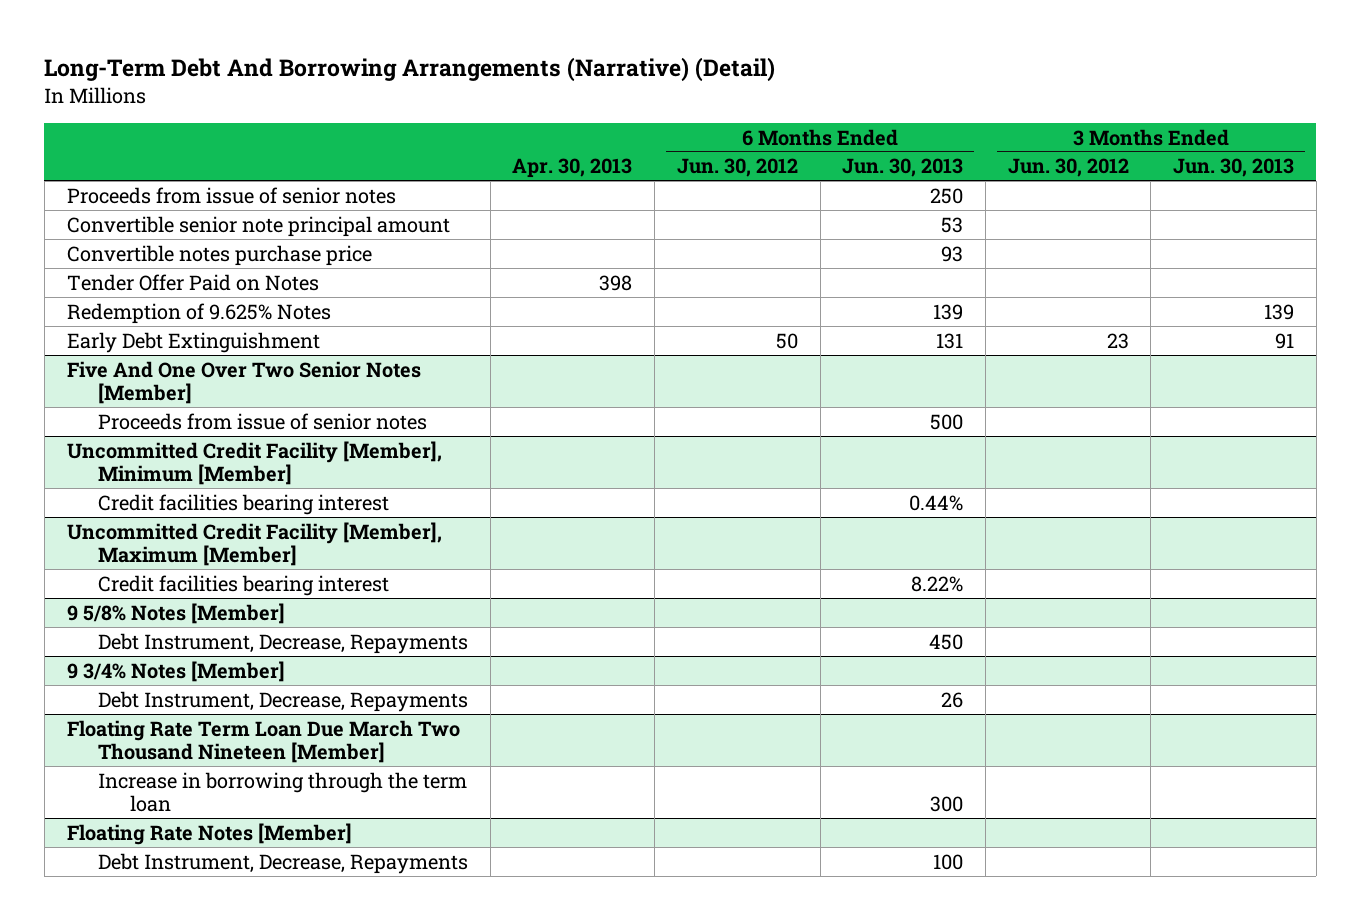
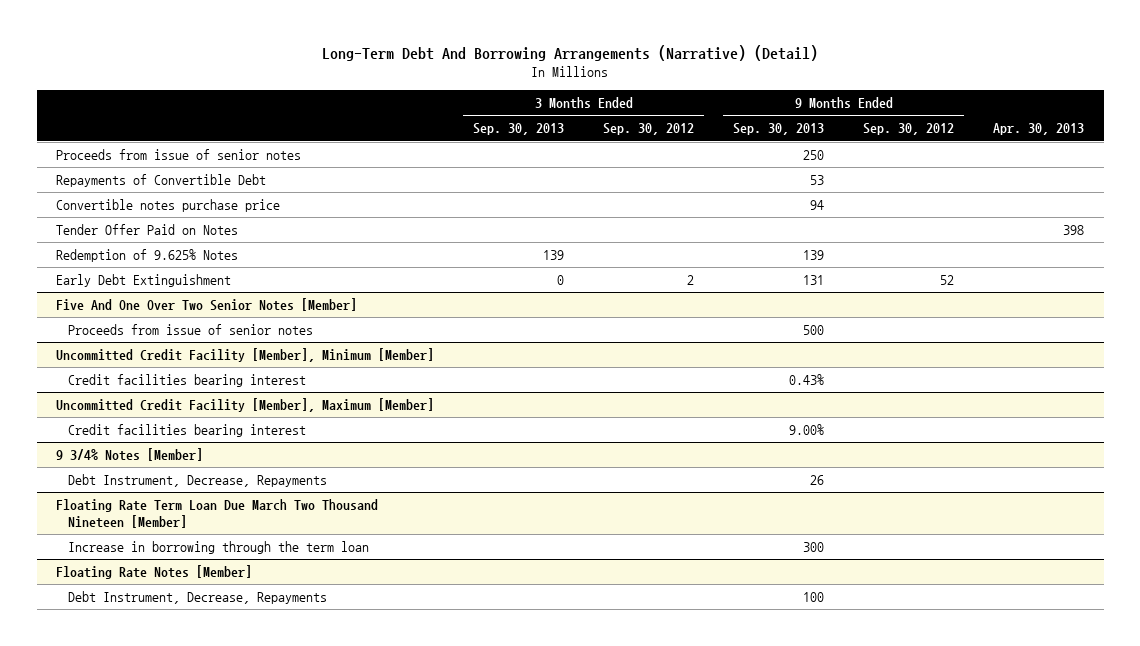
- | Apr. 30, 2013 | 6 Months Ended Jun. 30, 2012 | 6 Months Ended Jun. 30, 2013 | 3 Months Ended Jun. 30, 2012 | 3 Months Ended Jun. 30, 2013
+ | 3 Months Ended Sep. 30, 2013 | 3 Months Ended Sep. 30, 2012 | 9 Months Ended Sep. 30, 2013 | 9 Months Ended Sep. 30, 2012 | Apr. 30, 2013
- Convertible senior note principal amount | | | 53 | |
+ Repayments of Convertible Debt | | | 53 | |
- 9 5/8% Notes [Member]
- Debt Instrument, Decrease, Repayments | | | 450 | |

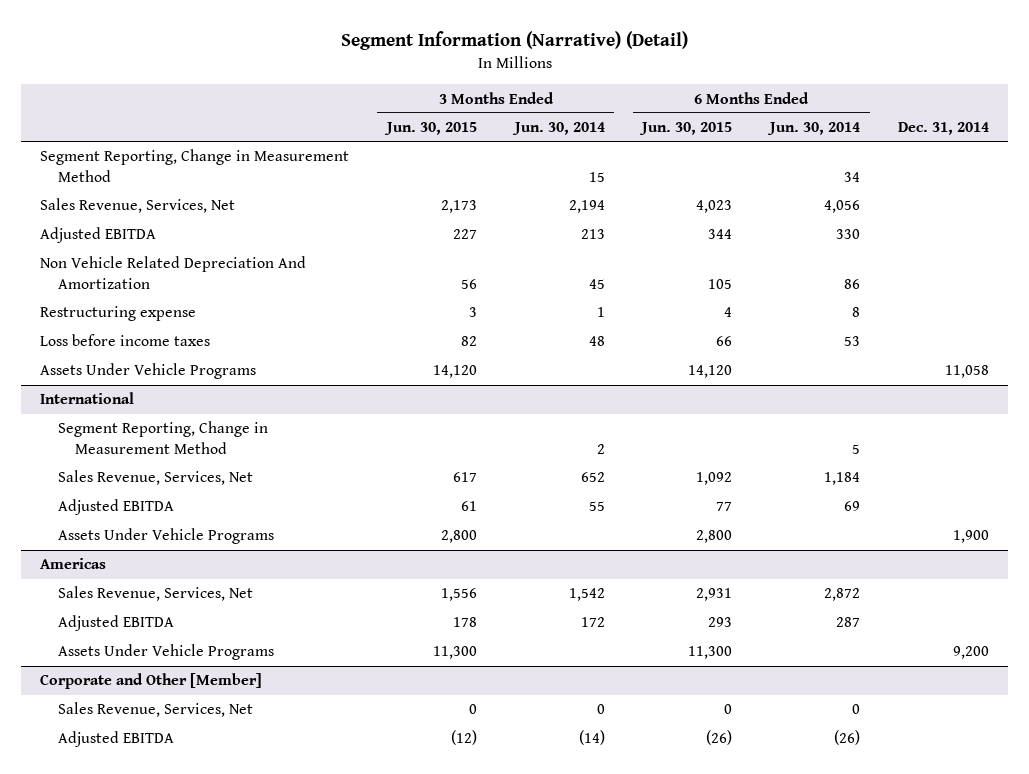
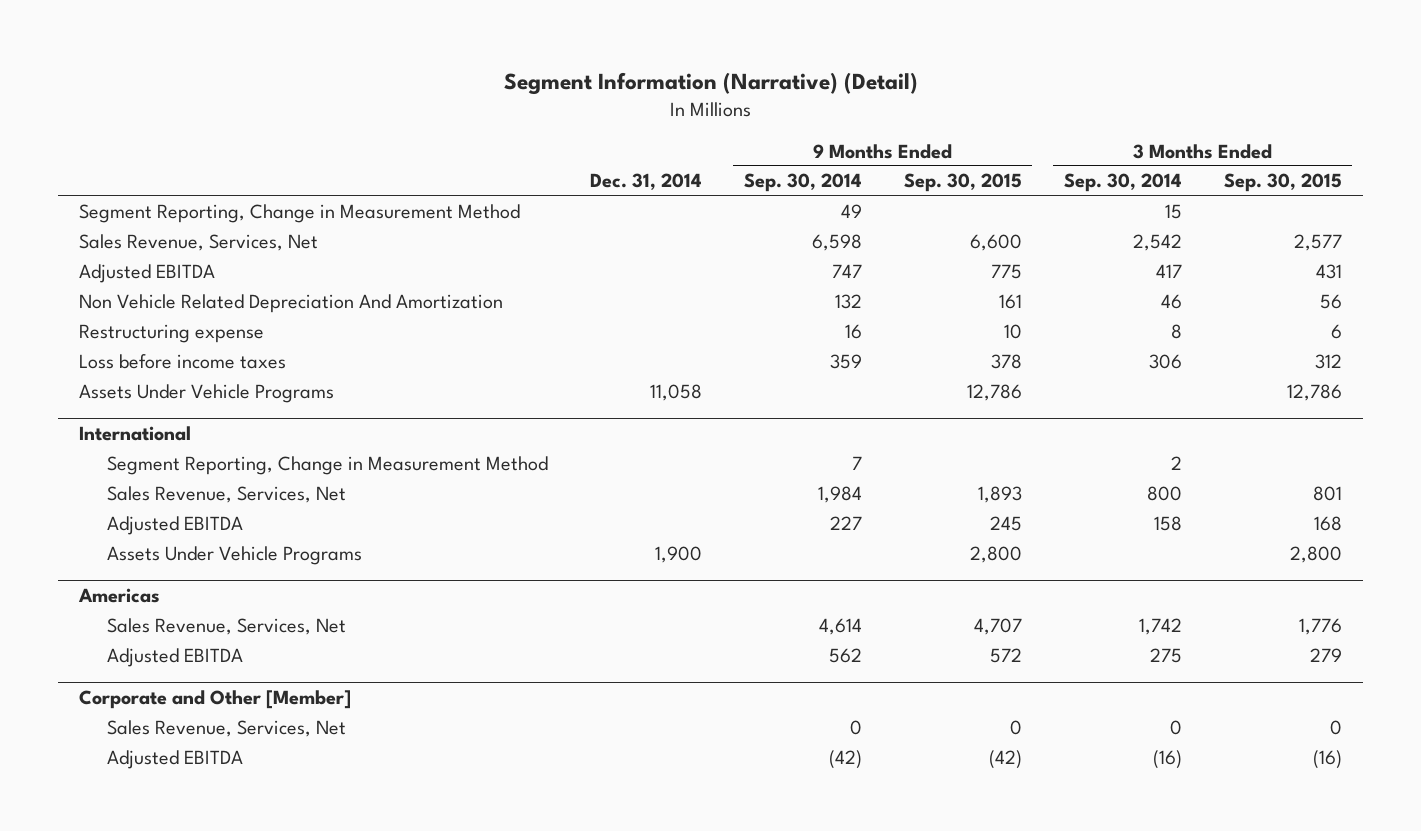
- | 3 Months Ended Jun. 30, 2015 | 3 Months Ended Jun. 30, 2014 | 6 Months Ended Jun. 30, 2015 | 6 Months Ended Jun. 30, 2014 | Dec. 31, 2014
+ | Dec. 31, 2014 | 9 Months Ended Sep. 30, 2014 | 9 Months Ended Sep. 30, 2015 | 3 Months Ended Sep. 30, 2014 | 3 Months Ended Sep. 30, 2015
@ Americas
- Assets Under Vehicle Programs | 11,300 | | 11,300 | | 9,200

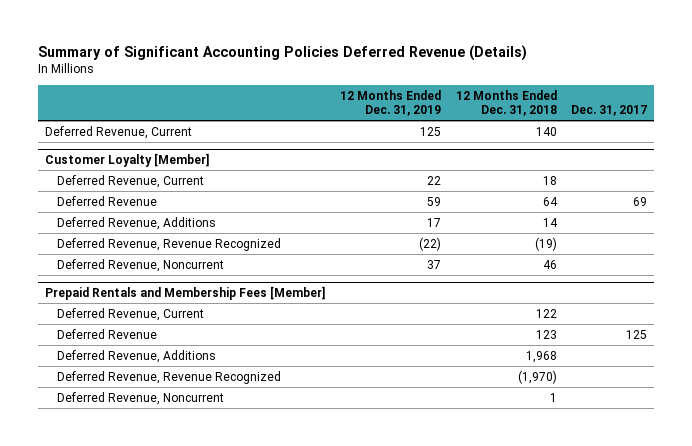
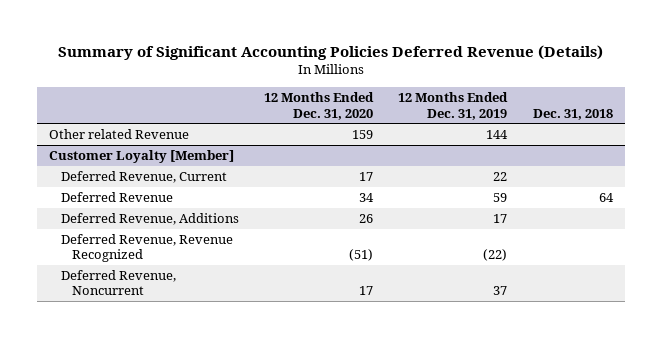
- | 12 Months Ended Dec. 31, 2019 | 12 Months Ended Dec. 31, 2018 | Dec. 31, 2017
+ | 12 Months Ended Dec. 31, 2020 | 12 Months Ended Dec. 31, 2019 | Dec. 31, 2018
- Deferred Revenue, Current | 125 | 140 |
+ Other related Revenue | 159 | 144 |
- Prepaid Rentals and Membership Fees [Member]
- Deferred Revenue, Current | | 122 |
- Deferred Revenue | | 123 | 125
- Deferred Revenue, Additions | | 1,968 |
- Deferred Revenue, Revenue Recognized | | (1,970) |
- Deferred Revenue, Noncurrent | | 1 |

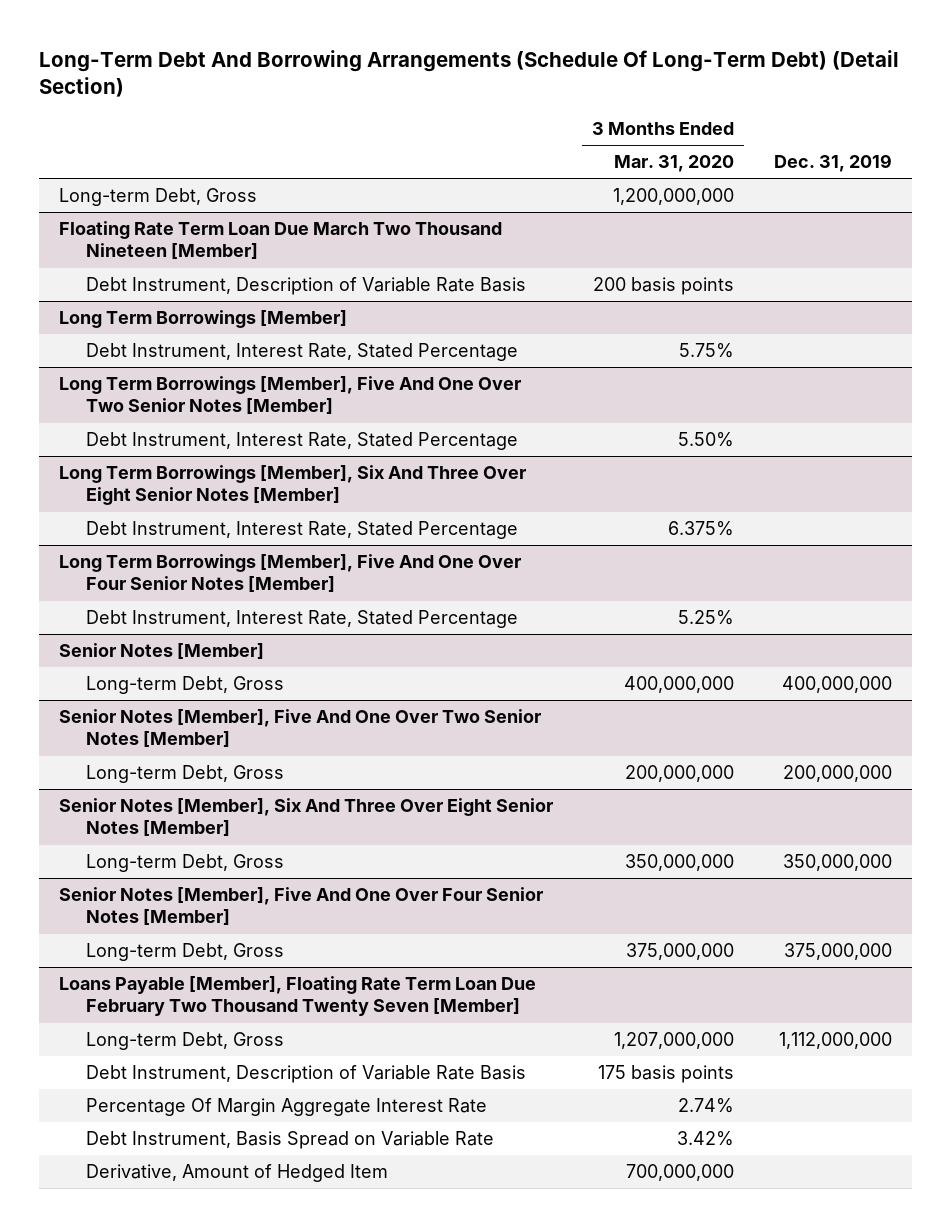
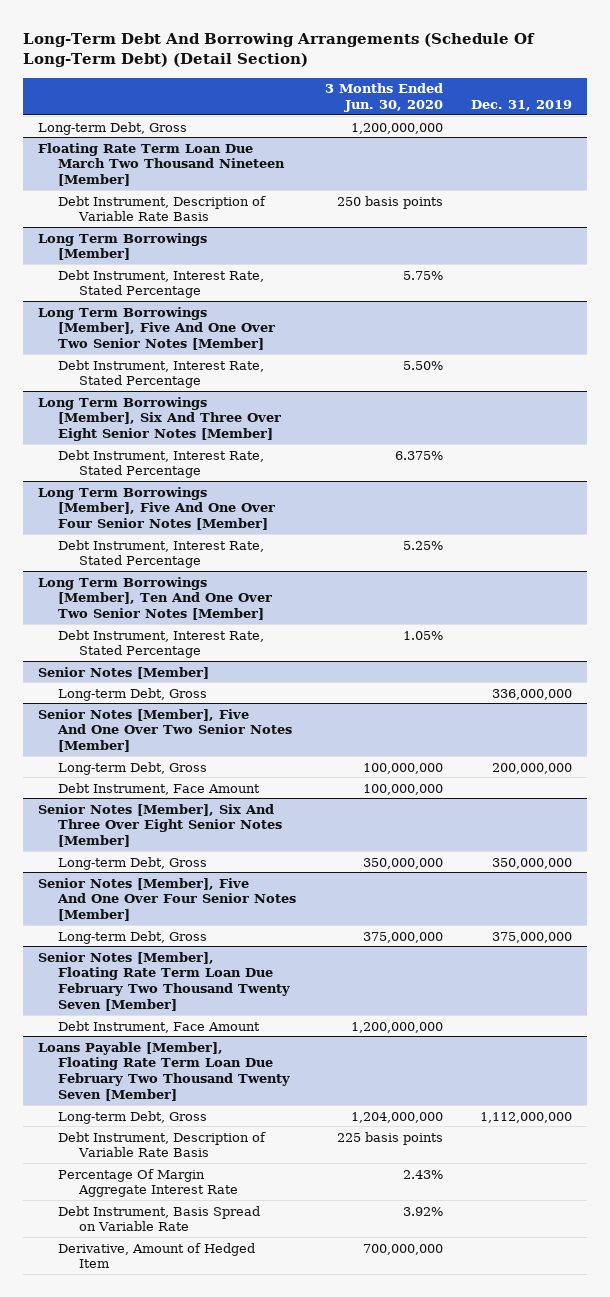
- | 3 Months Ended Mar. 31, 2020 | Dec. 31, 2019
+ | 3 Months Ended Jun. 30, 2020 | Dec. 31, 2019
+ Long Term Borrowings [Member], Ten And One Over Two Senior Notes [Member]
+ Debt Instrument, Interest Rate, Stated Percentage | 1.05% |
@ Senior Notes [Member]
- Long-term Debt, Gross | 400,000,000 | 400,000,000
+ Long-term Debt, Gross | | 336,000,000
@ Senior Notes [Member], Five And One Over Two Senior Notes [Member]
+ Debt Instrument, Face Amount | 100,000,000 |
+ Senior Notes [Member], Floating Rate Term Loan Due February Two Thousand Twenty Seven [Member]
+ Debt Instrument, Face Amount | 1,200,000,000 |

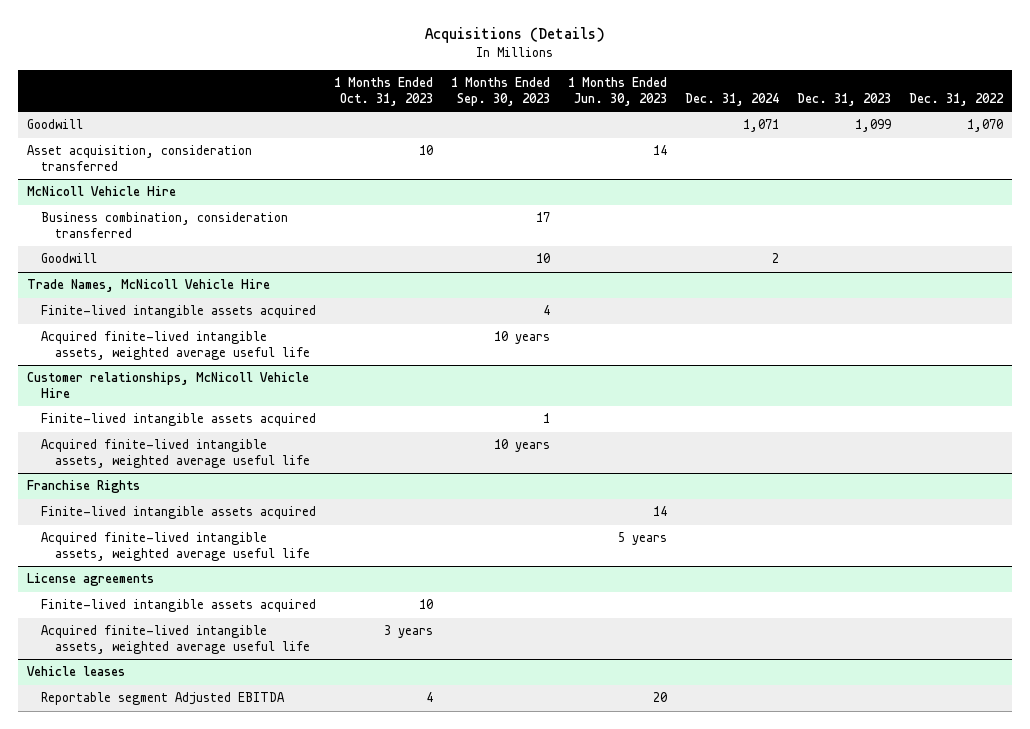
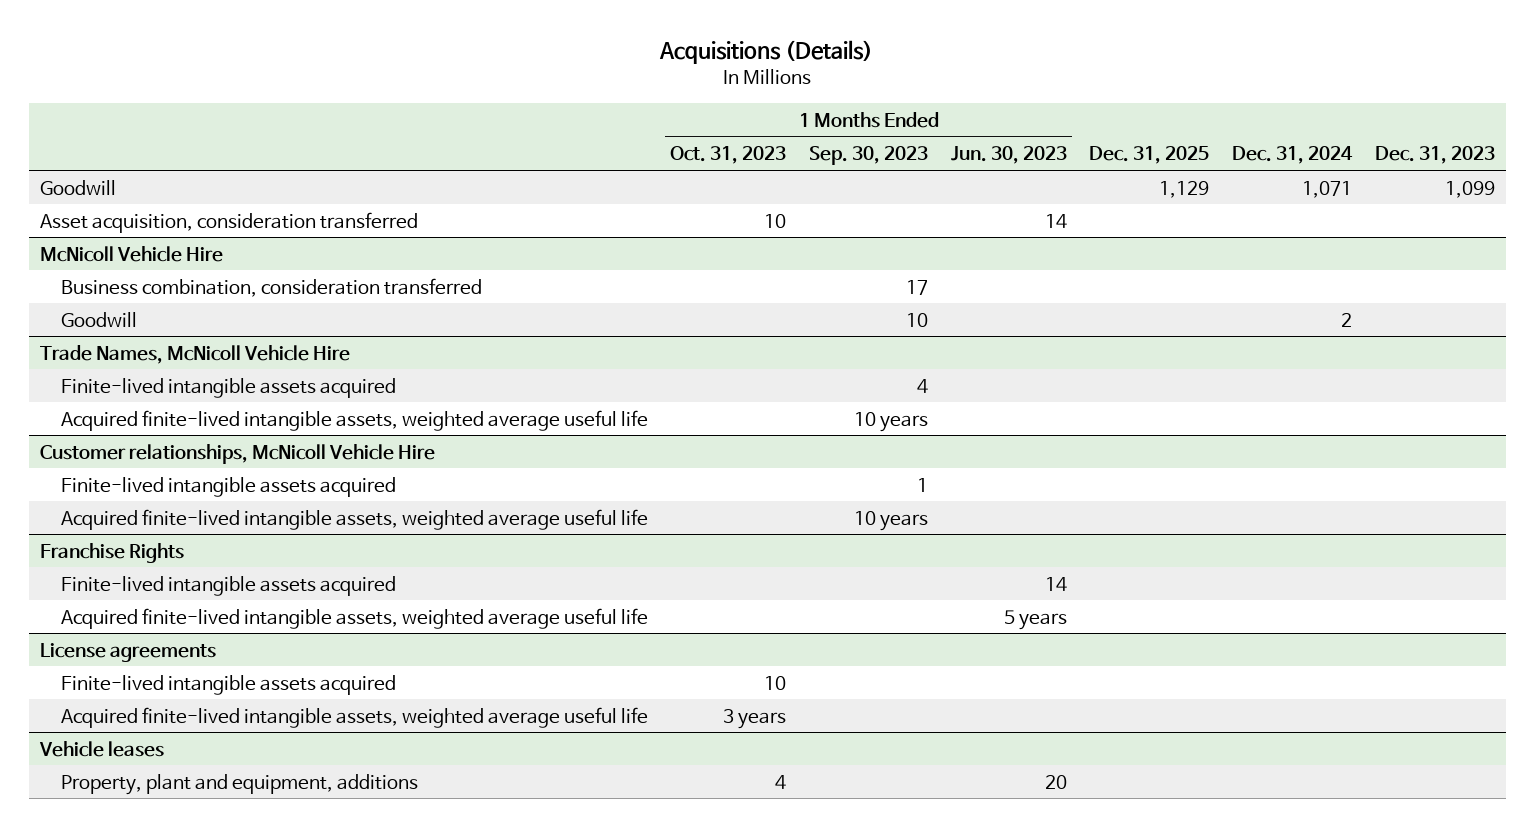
- | 1 Months Ended Oct. 31, 2023 | 1 Months Ended Sep. 30, 2023 | 1 Months Ended Jun. 30, 2023 | Dec. 31, 2024 | Dec. 31, 2023 | Dec. 31, 2022
+ | 1 Months Ended Oct. 31, 2023 | 1 Months Ended Sep. 30, 2023 | 1 Months Ended Jun. 30, 2023 | Dec. 31, 2025 | Dec. 31, 2024 | Dec. 31, 2023
@ Vehicle leases
- Reportable segment Adjusted EBITDA | 4 | | 20 | | |
+ Property, plant and equipment, additions | 4 | | 20 | | |

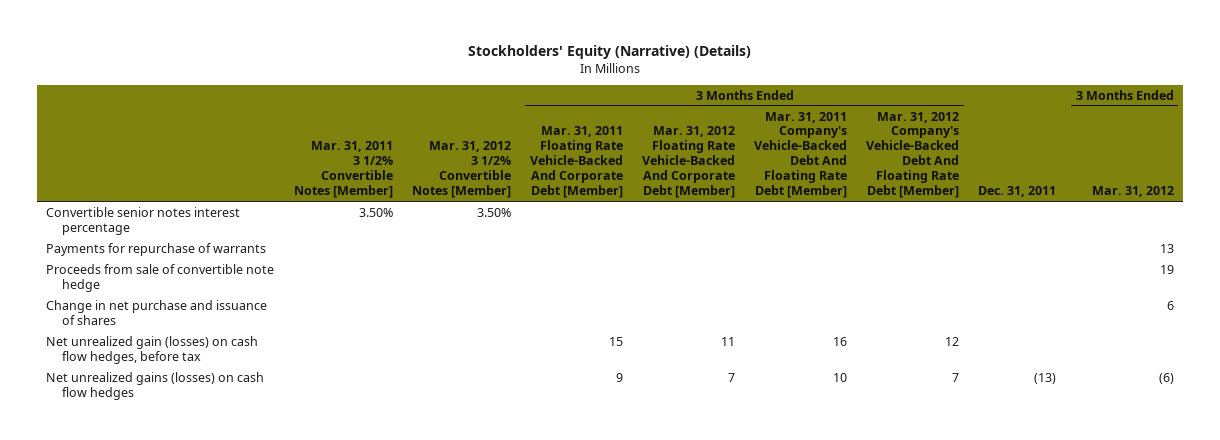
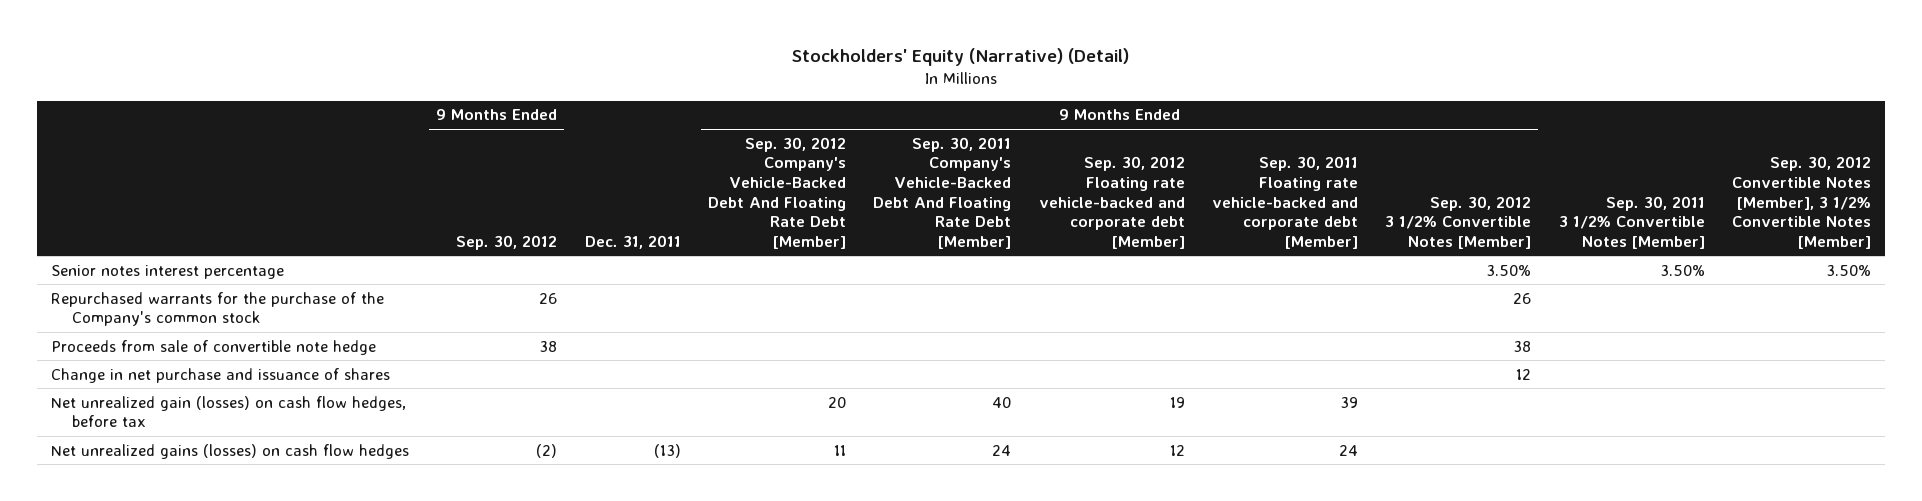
- Stockholders' Equity (Narrative) (Details)
+ Stockholders' Equity (Narrative) (Detail)
- | Mar. 31, 2011 3 1/2% Convertible Notes [Member] | Mar. 31, 2012 3 1/2% Convertible Notes [Member] | 3 Months Ended Mar. 31, 2011 Floating Rate Vehicle-Backed And Corporate Debt [Member] | 3 Months Ended Mar. 31, 2012 Floating Rate Vehicle-Backed And Corporate Debt [Member] | 3 Months Ended Mar. 31, 2011 Company's Vehicle-Backed Debt And Floating Rate Debt [Member] | 3 Months Ended Mar. 31, 2012 Company's Vehicle-Backed Debt And Floating Rate Debt [Member] | Dec. 31, 2011 | 3 Months Ended Mar. 31, 2012
+ | 9 Months Ended Sep. 30, 2012 | Dec. 31, 2011 | 9 Months Ended Sep. 30, 2012 Company's Vehicle-Backed Debt And Floating Rate Debt [Member] | 9 Months Ended Sep. 30, 2011 Company's Vehicle-Backed Debt And Floating Rate Debt [Member] | 9 Months Ended Sep. 30, 2012 Floating rate vehicle-backed and corporate debt [Member] | 9 Months Ended Sep. 30, 2011 Floating rate vehicle-backed and corporate debt [Member] | 9 Months Ended Sep. 30, 2012 3 1/2% Convertible Notes [Member] | Sep. 30, 2011 3 1/2% Convertible Notes [Member] | Sep. 30, 2012 Convertible Notes [Member], 3 1/2% Convertible Notes [Member]
- Convertible senior notes interest percentage | 3.50% | 3.50% | | | | | |
- Payments for repurchase of warrants | | | | | | | | 13
+ Senior notes interest percentage | | | | | | | 3.50% | 3.50% | 3.50%
+ Repurchased warrants for the purchase of the Company's common stock | 26 | | | | | | 26 | |

